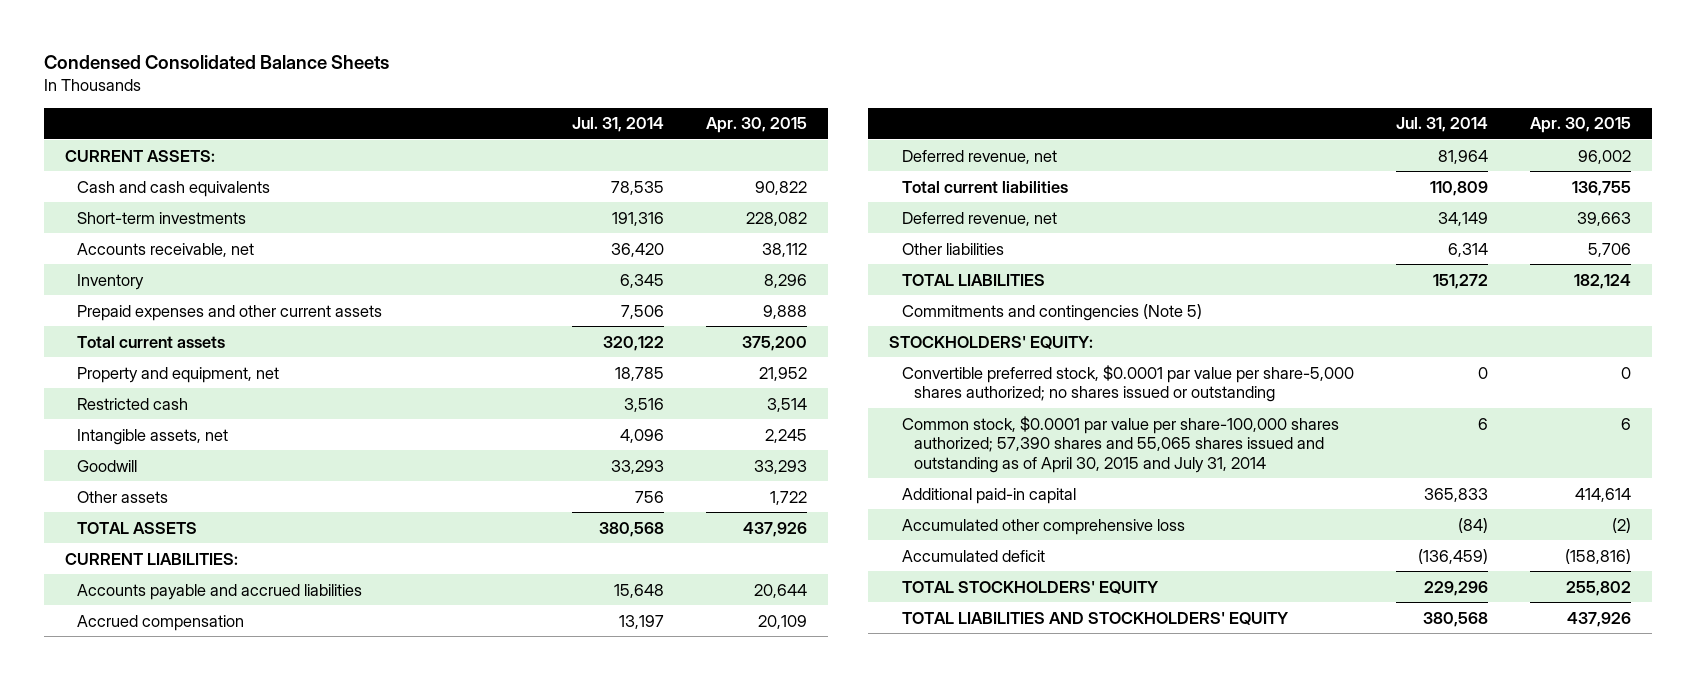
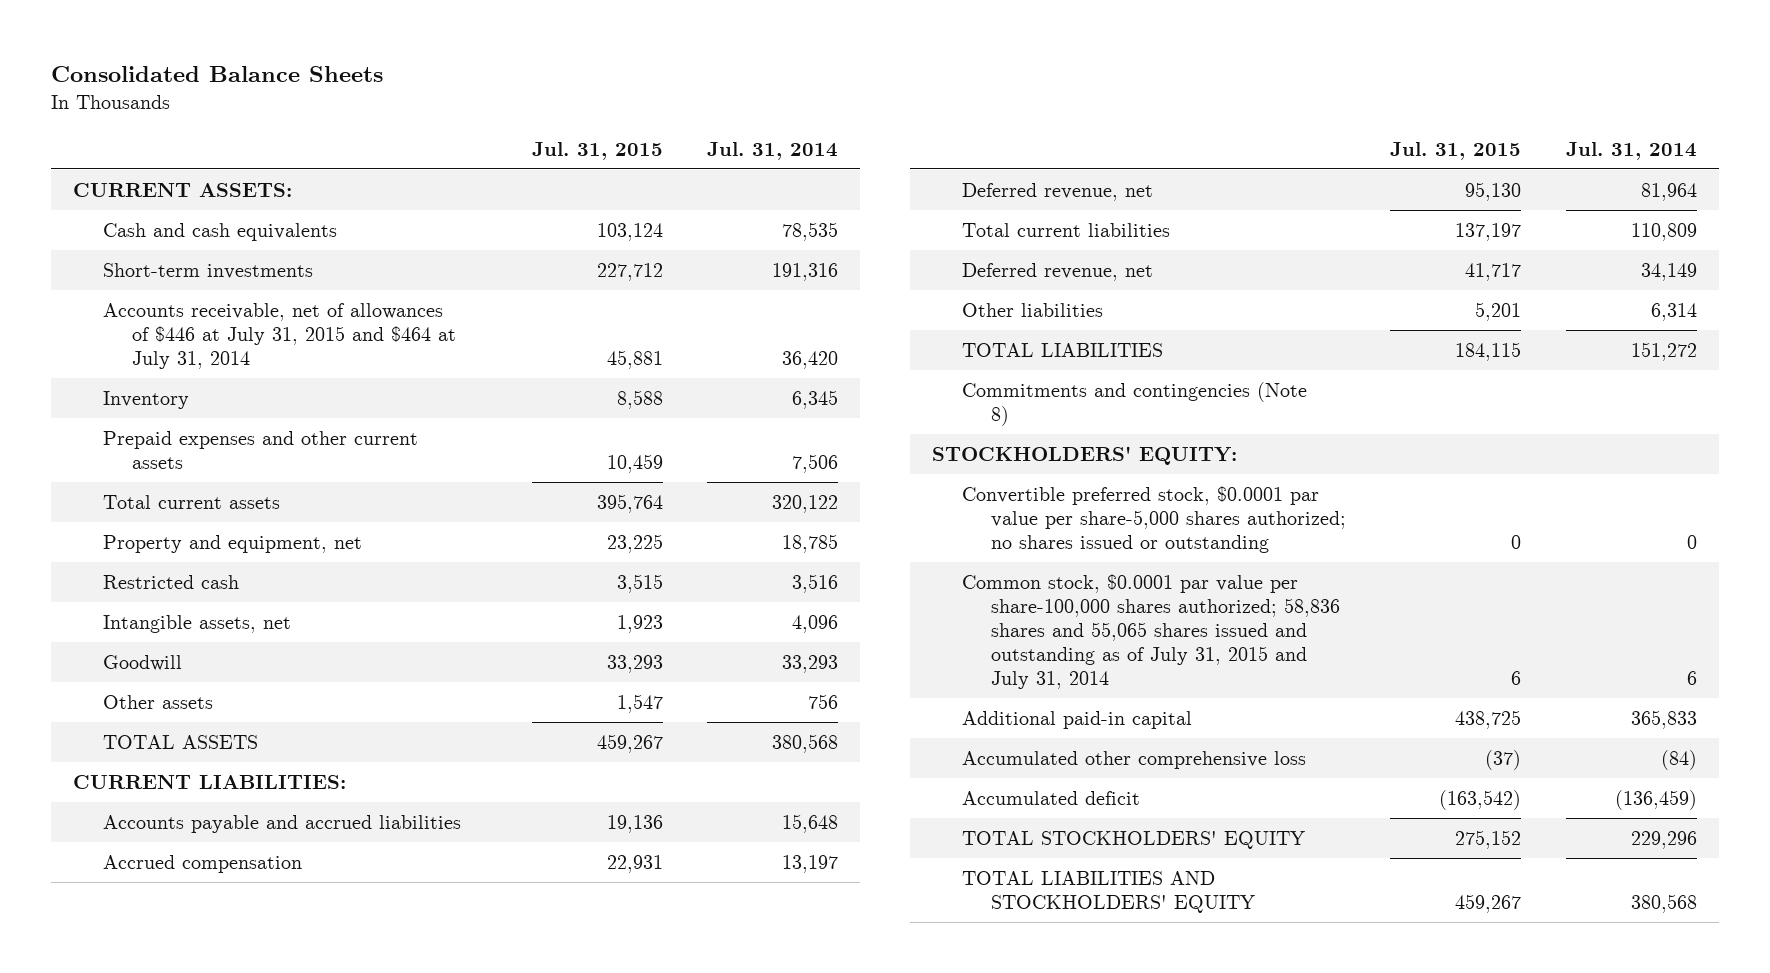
- Condensed Consolidated Balance Sheets
+ Consolidated Balance Sheets
- | Jul. 31, 2014 | Apr. 30, 2015
+ | Jul. 31, 2015 | Jul. 31, 2014
- Accounts receivable, net | 36,420 | 38,112
+ Accounts receivable, net of allowances of $446 at July 31, 2015 and $464 at July 31, 2014 | 45,881 | 36,420
- Commitments and contingencies (Note 5)
+ Commitments and contingencies (Note 8)
- Common stock, $0.0001 par value per share-100,000 shares authorized; 57,390 shares and 55,065 shares issued and outstanding as of April 30, 2015 and July 31, 2014 | 6 | 6
+ Common stock, $0.0001 par value per share-100,000 shares authorized; 58,836 shares and 55,065 shares issued and outstanding as of July 31, 2015 and July 31, 2014 | 6 | 6

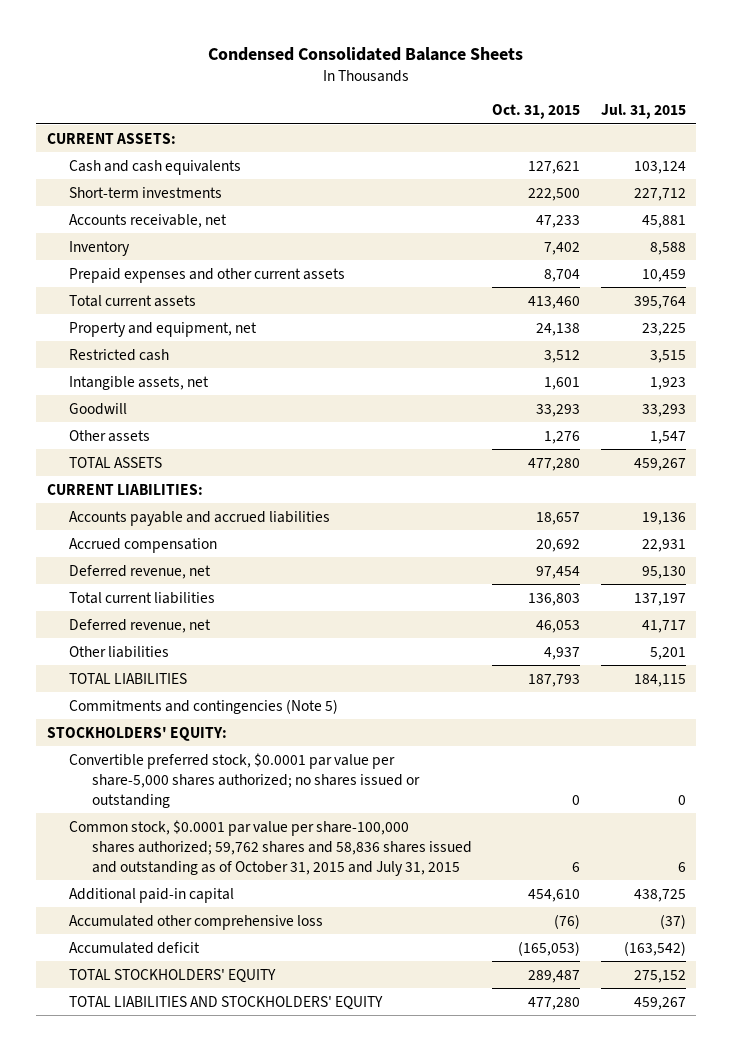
- Consolidated Balance Sheets
+ Condensed Consolidated Balance Sheets
- | Jul. 31, 2015 | Jul. 31, 2014
+ | Oct. 31, 2015 | Jul. 31, 2015
- Accounts receivable, net of allowances of $446 at July 31, 2015 and $464 at July 31, 2014 | 45,881 | 36,420
+ Accounts receivable, net | 47,233 | 45,881
- Commitments and contingencies (Note 8)
+ Commitments and contingencies (Note 5)
- Common stock, $0.0001 par value per share-100,000 shares authorized; 58,836 shares and 55,065 shares issued and outstanding as of July 31, 2015 and July 31, 2014 | 6 | 6
+ Common stock, $0.0001 par value per share-100,000 shares authorized; 59,762 shares and 58,836 shares issued and outstanding as of October 31, 2015 and July 31, 2015 | 6 | 6

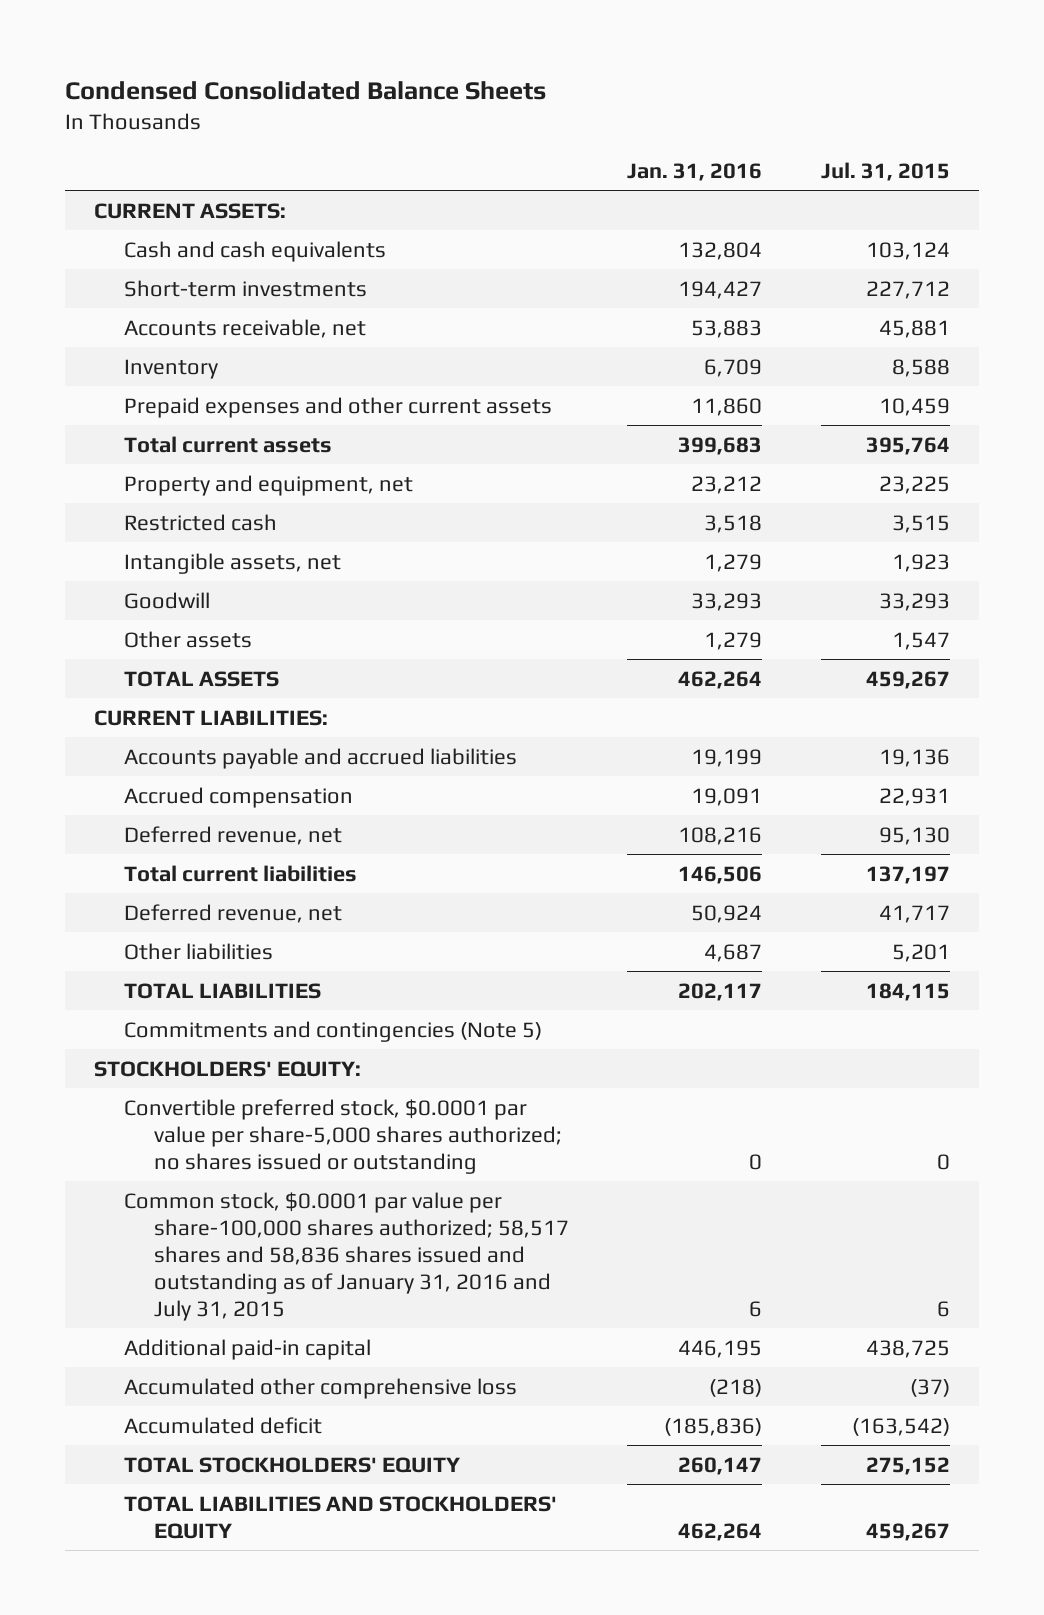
- | Oct. 31, 2015 | Jul. 31, 2015
+ | Jan. 31, 2016 | Jul. 31, 2015
- Common stock, $0.0001 par value per share-100,000 shares authorized; 59,762 shares and 58,836 shares issued and outstanding as of October 31, 2015 and July 31, 2015 | 6 | 6
+ Common stock, $0.0001 par value per share-100,000 shares authorized; 58,517 shares and 58,836 shares issued and outstanding as of January 31, 2016 and July 31, 2015 | 6 | 6

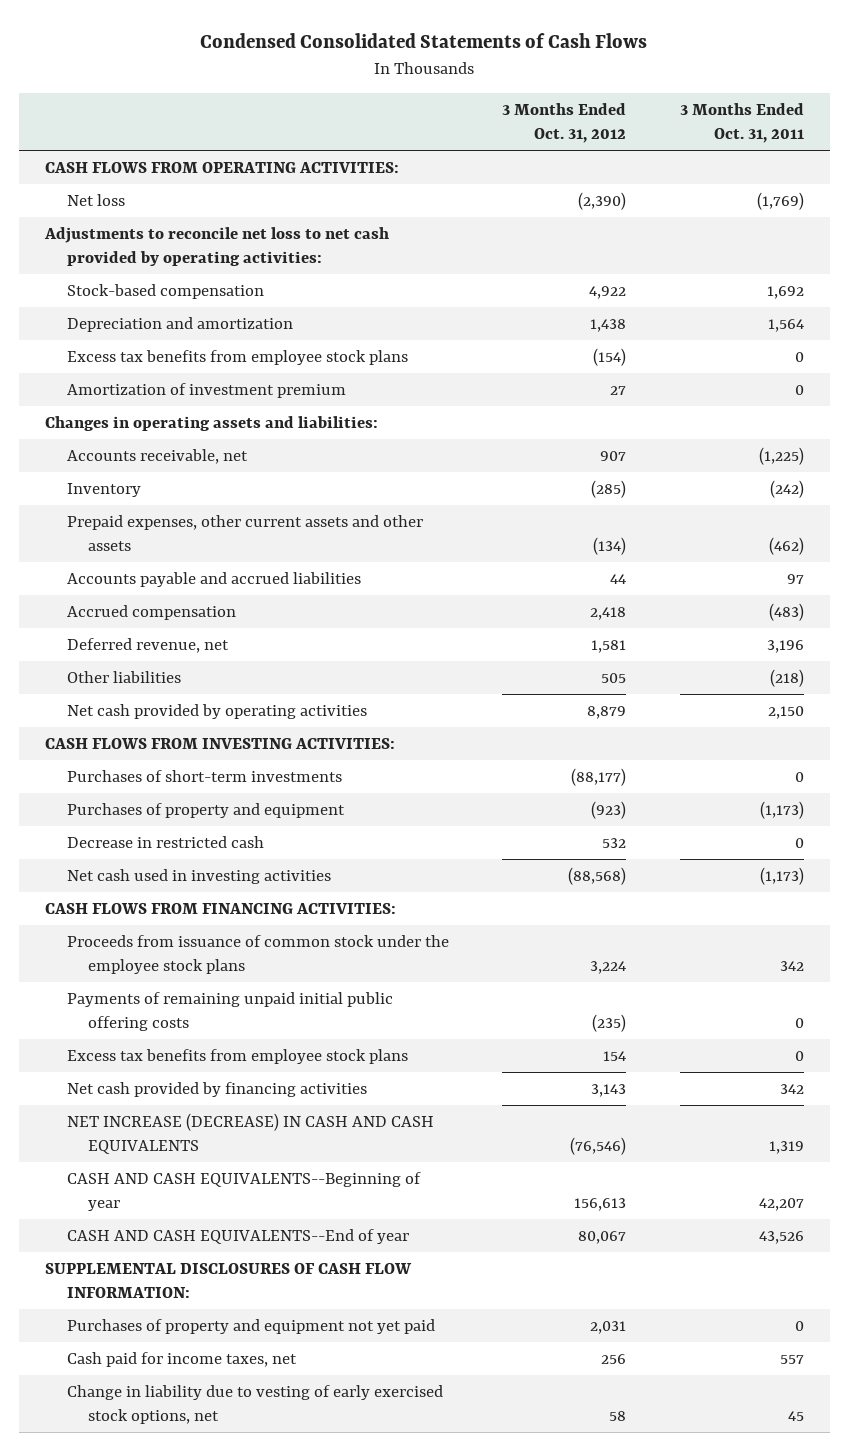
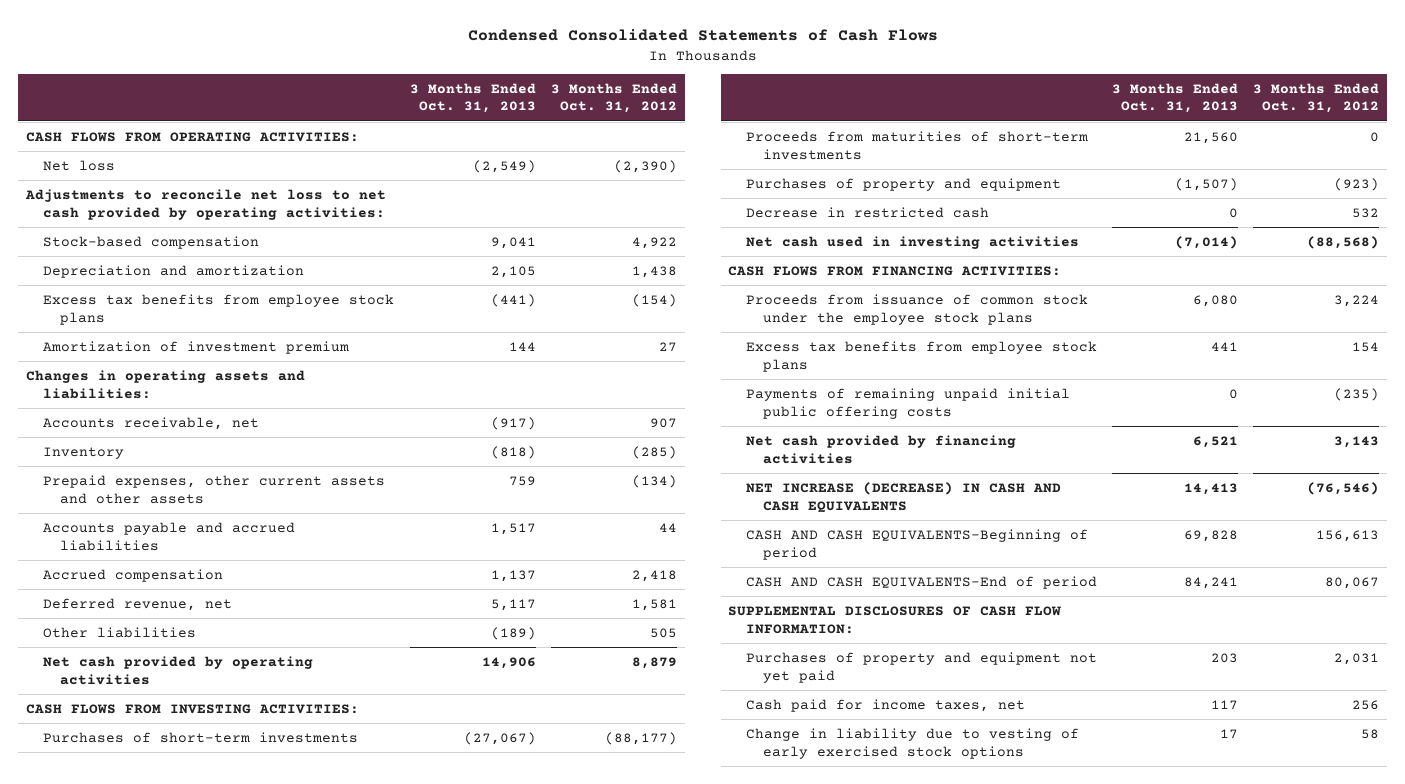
- | 3 Months Ended Oct. 31, 2012 | 3 Months Ended Oct. 31, 2011
+ | 3 Months Ended Oct. 31, 2013 | 3 Months Ended Oct. 31, 2012
+ Proceeds from maturities of short-term investments | 21,560 | 0
moved down: Payments of remaining unpaid initial public offering costs | 0 | (235)
- CASH AND CASH EQUIVALENTS--Beginning of year | 156,613 | 42,207
- CASH AND CASH EQUIVALENTS--End of year | 80,067 | 43,526
+ CASH AND CASH EQUIVALENTS-Beginning of period | 69,828 | 156,613
+ CASH AND CASH EQUIVALENTS-End of period | 84,241 | 80,067
- Change in liability due to vesting of early exercised stock options, net | 58 | 45
+ Change in liability due to vesting of early exercised stock options | 17 | 58

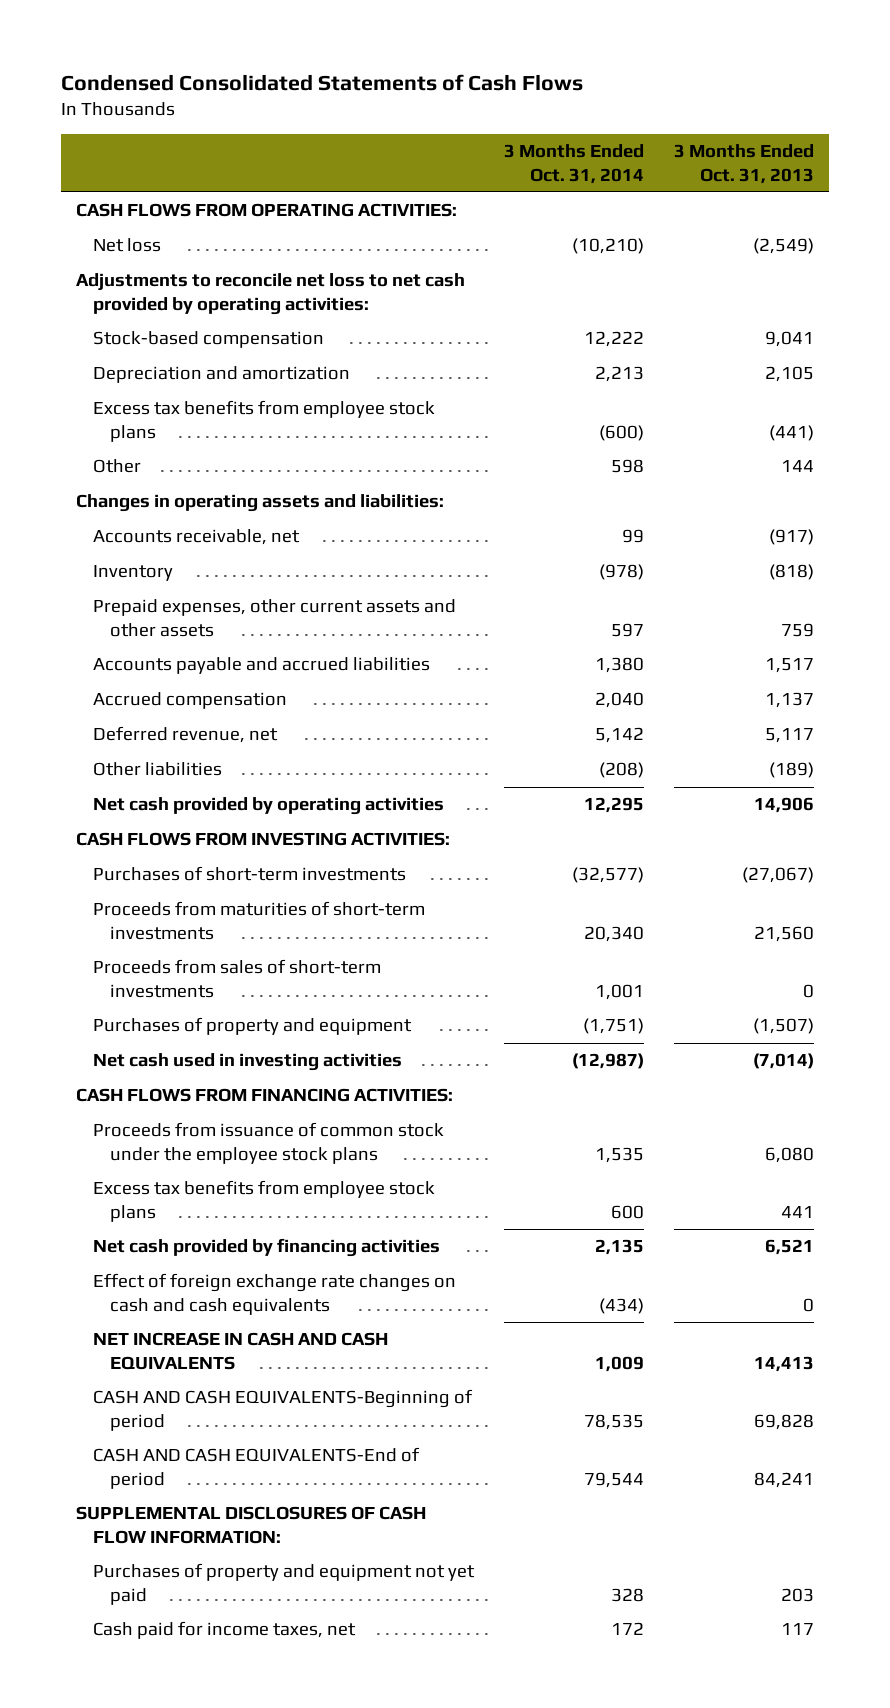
- | 3 Months Ended Oct. 31, 2013 | 3 Months Ended Oct. 31, 2012
+ | 3 Months Ended Oct. 31, 2014 | 3 Months Ended Oct. 31, 2013
- Amortization of investment premium | 144 | 27
+ Other | 598 | 144
+ Proceeds from sales of short-term investments | 1,001 | 0
- Decrease in restricted cash | 0 | 532
- Payments of remaining unpaid initial public offering costs | 0 | (235)
- NET INCREASE (DECREASE) IN CASH AND CASH EQUIVALENTS | 14,413 | (76,546)
+ Effect of foreign exchange rate changes on cash and cash equivalents | (434) | 0
+ NET INCREASE IN CASH AND CASH EQUIVALENTS | 1,009 | 14,413
- Change in liability due to vesting of early exercised stock options | 17 | 58

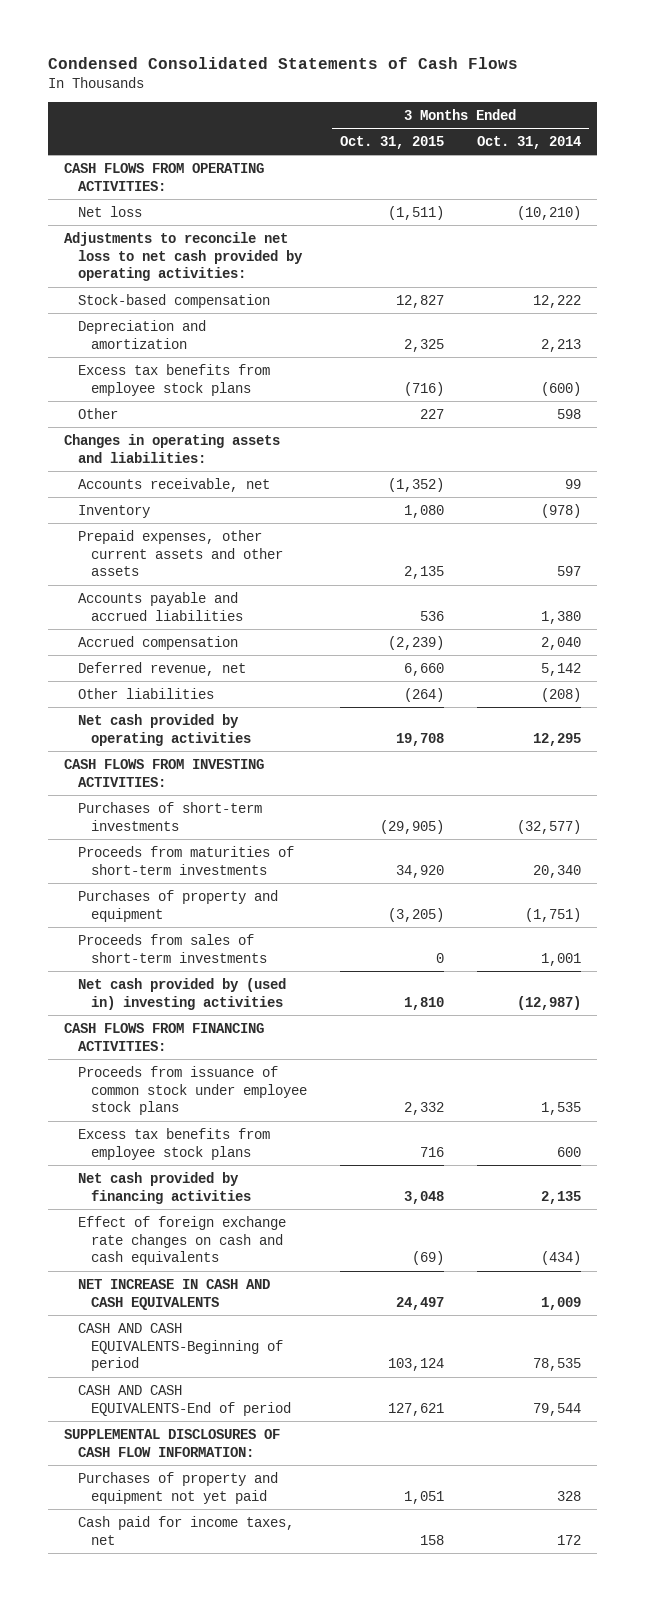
- | 3 Months Ended Oct. 31, 2014 | 3 Months Ended Oct. 31, 2013
+ | 3 Months Ended Oct. 31, 2015 | 3 Months Ended Oct. 31, 2014
- Net cash used in investing activities | (12,987) | (7,014)
moved down: Proceeds from sales of short-term investments | 0 | 1,001
+ Net cash provided by (used in) investing activities | 1,810 | (12,987)
- Proceeds from issuance of common stock under the employee stock plans | 1,535 | 6,080
+ Proceeds from issuance of common stock under employee stock plans | 2,332 | 1,535

